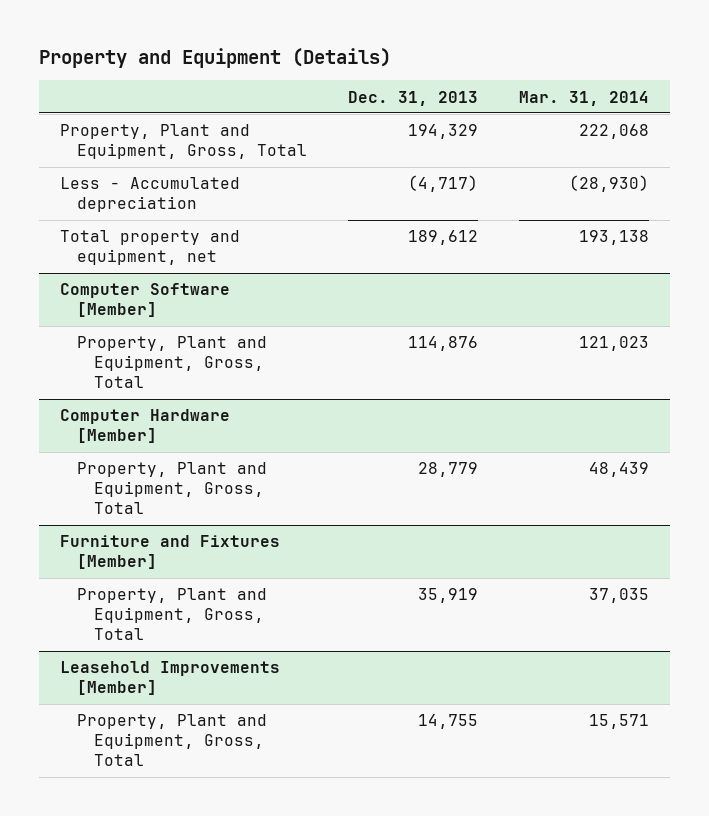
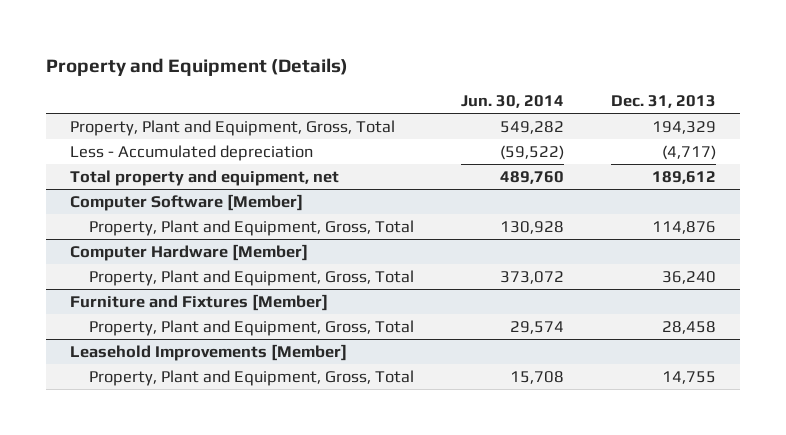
- | Dec. 31, 2013 | Mar. 31, 2014
+ | Jun. 30, 2014 | Dec. 31, 2013
@ Computer Hardware [Member]
- Property, Plant and Equipment, Gross, Total | 28,779 | 48,439
+ Property, Plant and Equipment, Gross, Total | 373,072 | 36,240
@ Furniture and Fixtures [Member]
- Property, Plant and Equipment, Gross, Total | 35,919 | 37,035
+ Property, Plant and Equipment, Gross, Total | 29,574 | 28,458

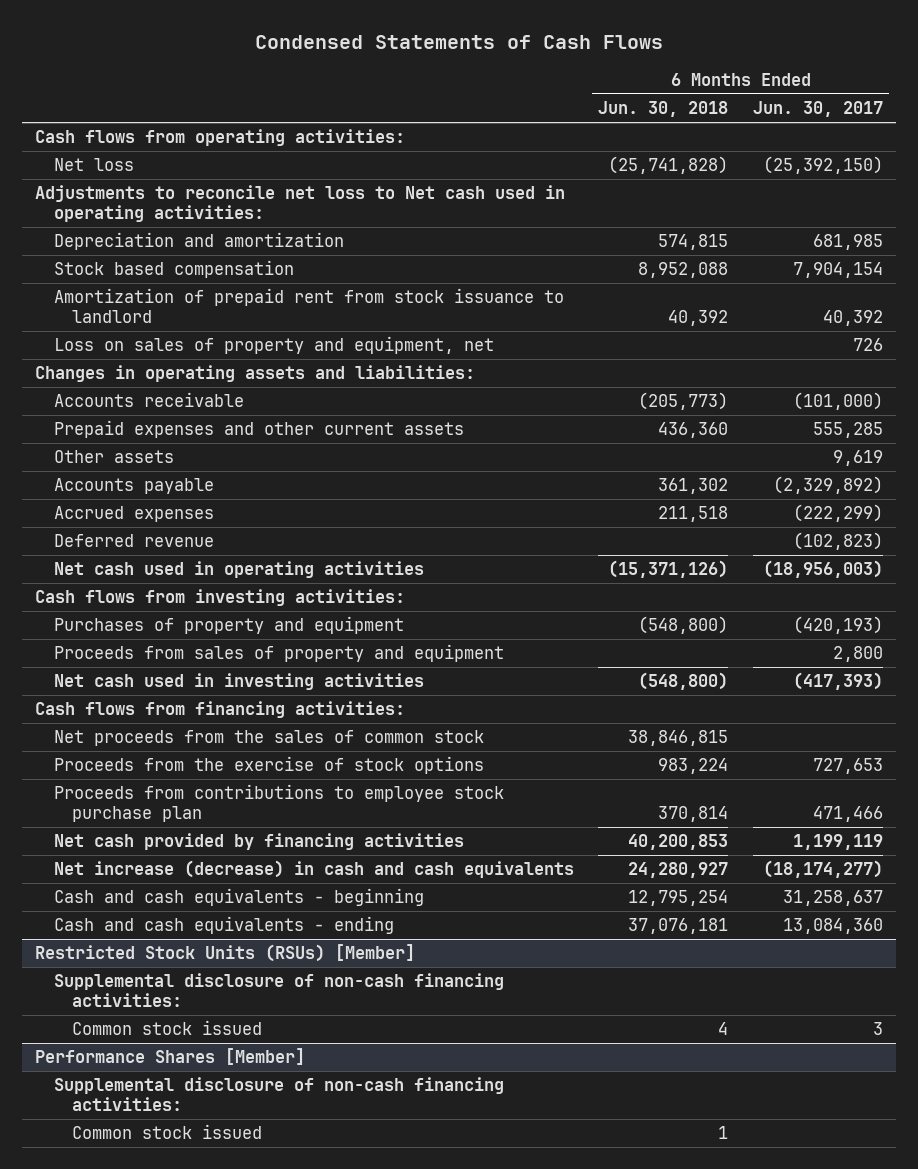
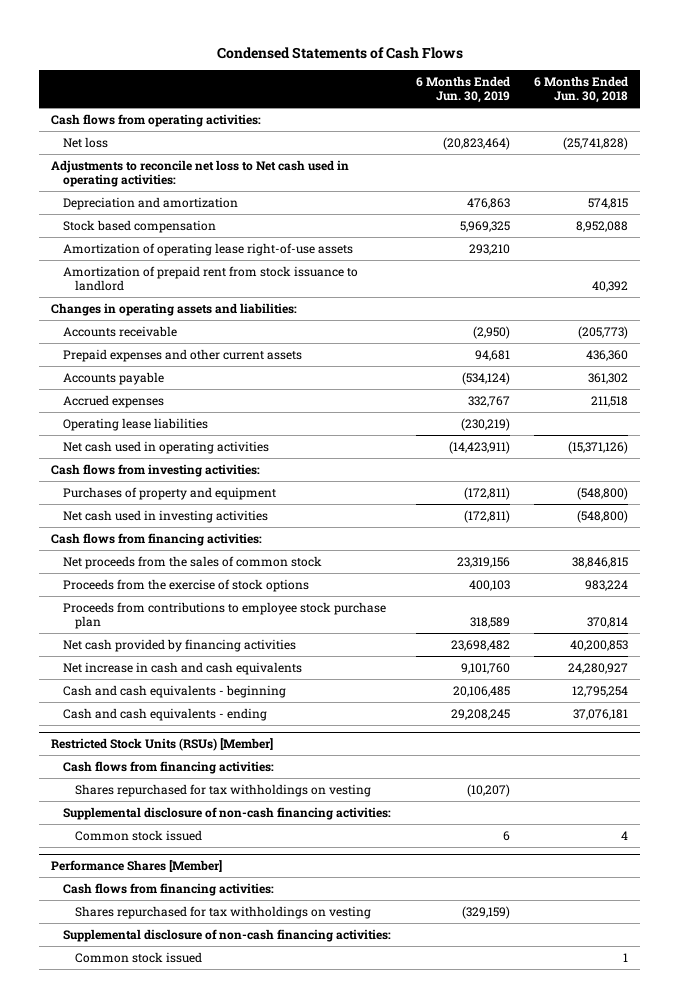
- | 6 Months Ended Jun. 30, 2018 | 6 Months Ended Jun. 30, 2017
+ | 6 Months Ended Jun. 30, 2019 | 6 Months Ended Jun. 30, 2018
+ Amortization of operating lease right-of-use assets | 293,210 |
- Loss on sales of property and equipment, net | | 726
- Other assets | | 9,619
- Deferred revenue | | (102,823)
+ Operating lease liabilities | (230,219) |
- Proceeds from sales of property and equipment | | 2,800
- Net increase (decrease) in cash and cash equivalents | 24,280,927 | (18,174,277)
+ Net increase in cash and cash equivalents | 9,101,760 | 24,280,927
@ Restricted Stock Units (RSUs) [Member]
+ Cash flows from financing activities:
+ Shares repurchased for tax withholdings on vesting | (10,207) |
@ Performance Shares [Member]
+ Cash flows from financing activities:
+ Shares repurchased for tax withholdings on vesting | (329,159) |

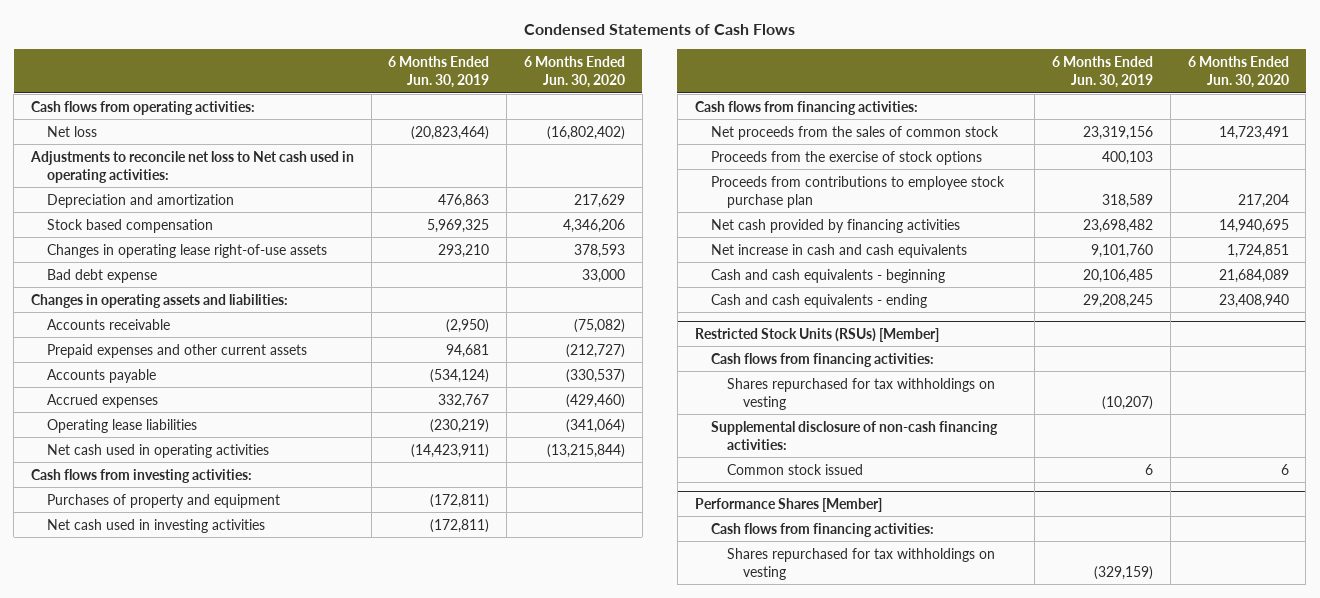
- | 6 Months Ended Jun. 30, 2019 | 6 Months Ended Jun. 30, 2018
+ | 6 Months Ended Jun. 30, 2019 | 6 Months Ended Jun. 30, 2020
- Amortization of operating lease right-of-use assets | 293,210 |
- Amortization of prepaid rent from stock issuance to landlord | | 40,392
+ Changes in operating lease right-of-use assets | 293,210 | 378,593
+ Bad debt expense | | 33,000
@ Performance Shares [Member]
- Supplemental disclosure of non-cash financing activities:
- Common stock issued | | 1

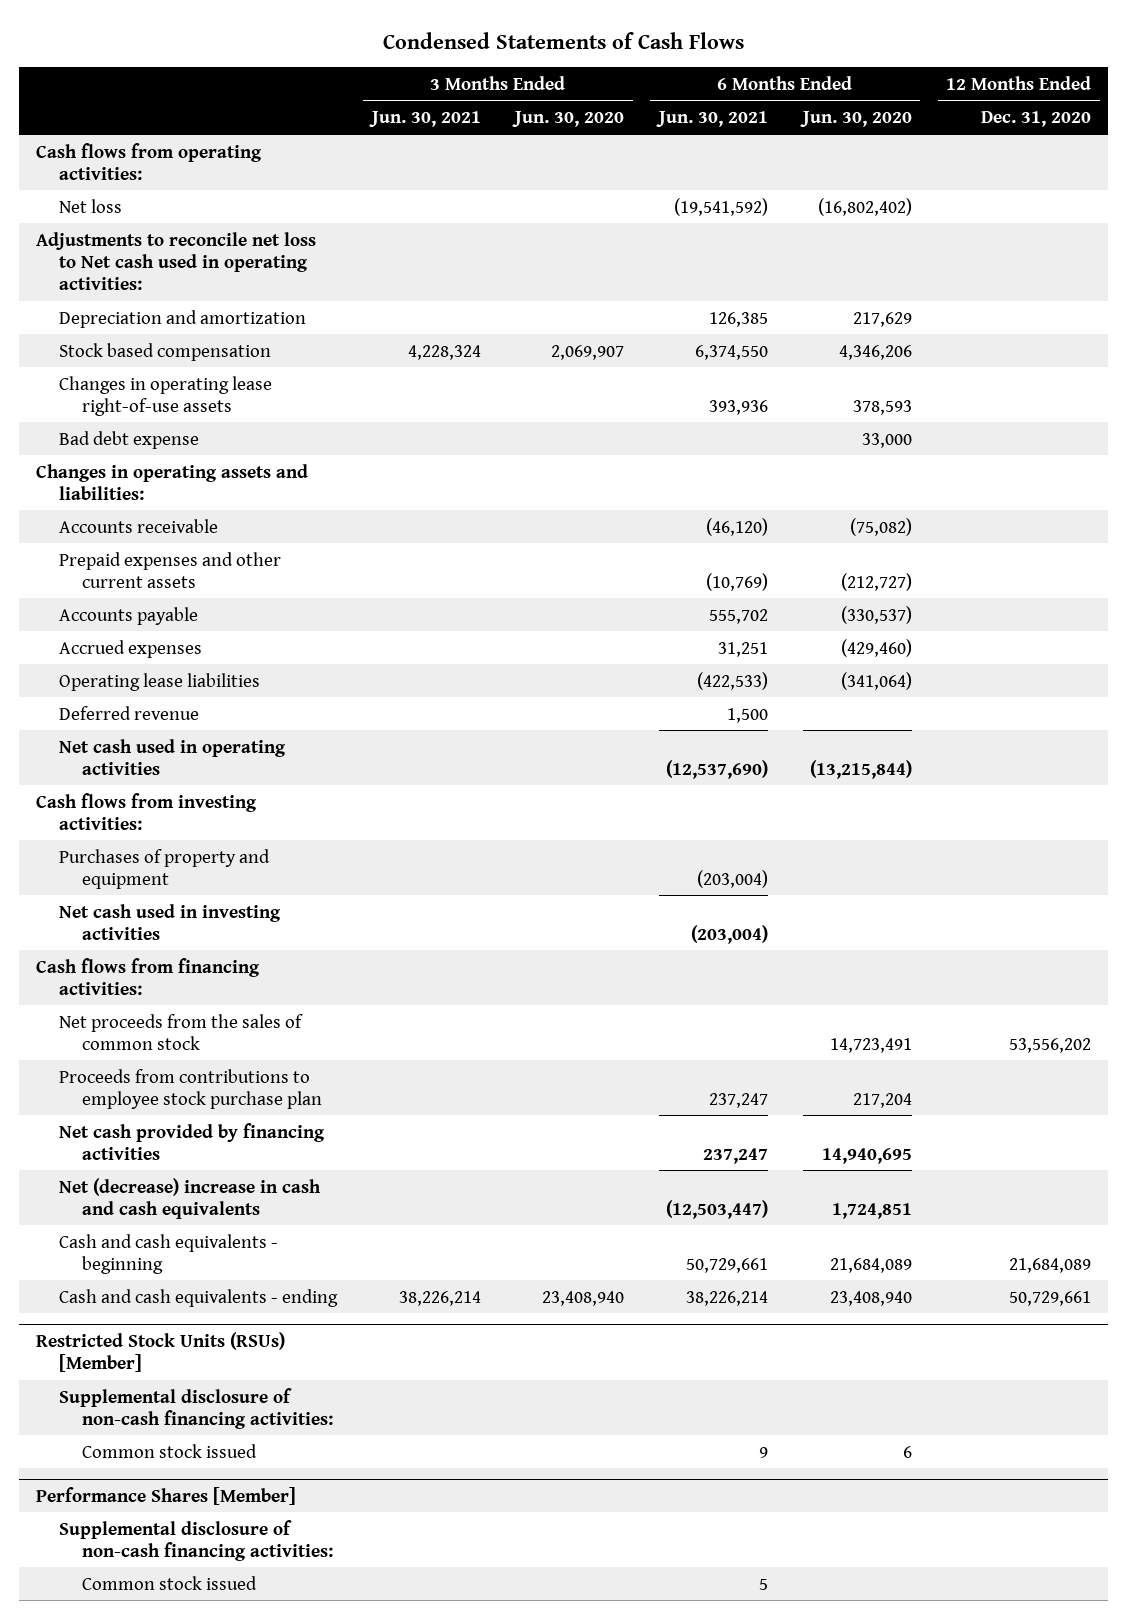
- | 6 Months Ended Jun. 30, 2019 | 6 Months Ended Jun. 30, 2020
+ | 3 Months Ended Jun. 30, 2021 | 3 Months Ended Jun. 30, 2020 | 6 Months Ended Jun. 30, 2021 | 6 Months Ended Jun. 30, 2020 | 12 Months Ended Dec. 31, 2020
+ Deferred revenue | | | 1,500 | |
- Proceeds from the exercise of stock options | 400,103 |
- Net increase in cash and cash equivalents | 9,101,760 | 1,724,851
+ Net (decrease) increase in cash and cash equivalents | | | (12,503,447) | 1,724,851 |
@ Restricted Stock Units (RSUs) [Member]
- Cash flows from financing activities:
- Shares repurchased for tax withholdings on vesting | (10,207) |
@ Performance Shares [Member]
- Cash flows from financing activities:
- Shares repurchased for tax withholdings on vesting | (329,159) |
+ Supplemental disclosure of non-cash financing activities:
+ Common stock issued | | | 5 | |

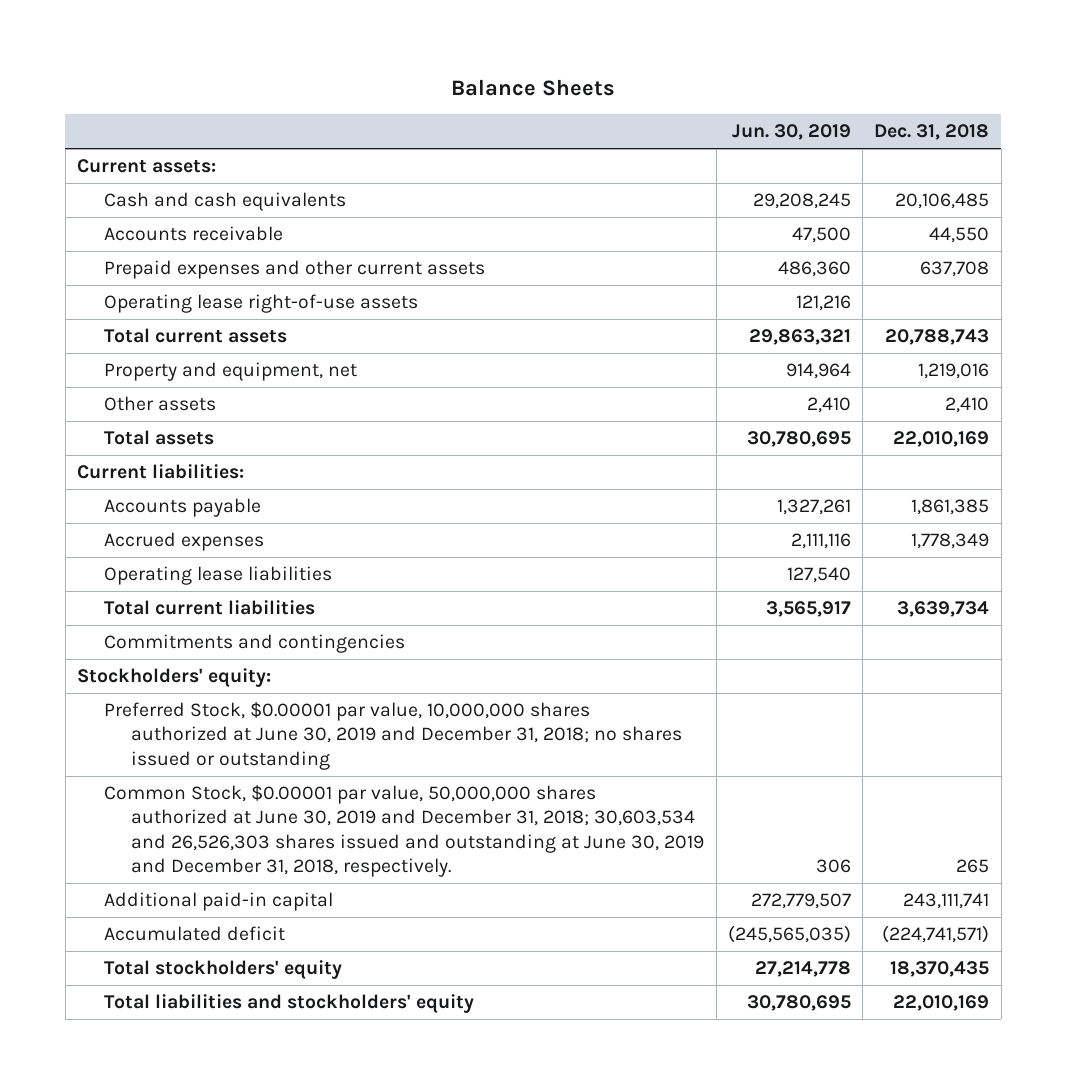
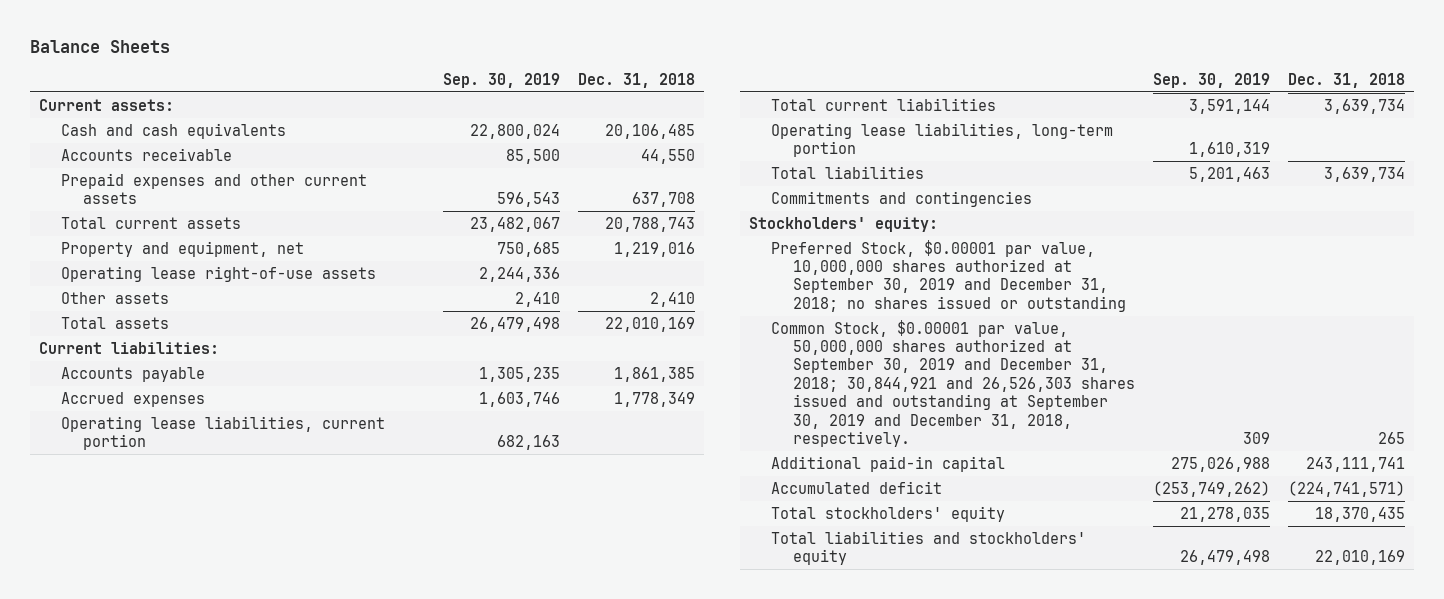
- | Jun. 30, 2019 | Dec. 31, 2018
+ | Sep. 30, 2019 | Dec. 31, 2018
moved down: Operating lease right-of-use assets | 2,244,336 |
- Operating lease liabilities | 127,540 |
+ Operating lease liabilities, current portion | 682,163 |
+ Operating lease liabilities, long-term portion | 1,610,319 |
+ Total liabilities | 5,201,463 | 3,639,734
- Preferred Stock, $0.00001 par value, 10,000,000 shares authorized at June 30, 2019 and December 31, 2018; no shares issued or outstanding
- Common Stock, $0.00001 par value, 50,000,000 shares authorized at June 30, 2019 and December 31, 2018; 30,603,534 and 26,526,303 shares issued and outstanding at June 30, 2019 and December 31, 2018, respectively. | 306 | 265
+ Preferred Stock, $0.00001 par value, 10,000,000 shares authorized at September 30, 2019 and December 31, 2018; no shares issued or outstanding
+ Common Stock, $0.00001 par value, 50,000,000 shares authorized at September 30, 2019 and December 31, 2018; 30,844,921 and 26,526,303 shares issued and outstanding at September 30, 2019 and December 31, 2018, respectively. | 309 | 265

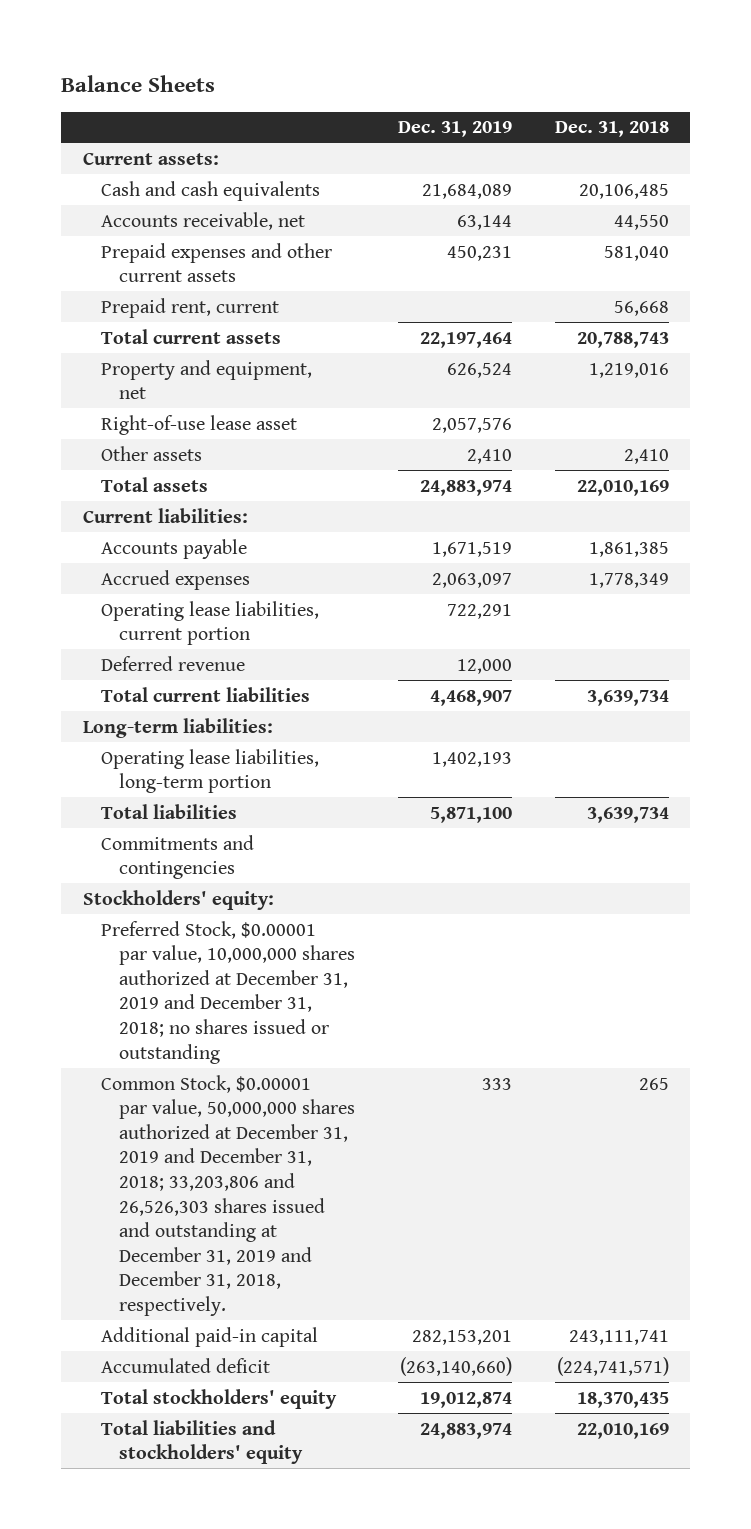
- | Sep. 30, 2019 | Dec. 31, 2018
+ | Dec. 31, 2019 | Dec. 31, 2018
- Accounts receivable | 85,500 | 44,550
- Prepaid expenses and other current assets | 596,543 | 637,708
+ Accounts receivable, net | 63,144 | 44,550
+ Prepaid expenses and other current assets | 450,231 | 581,040
+ Prepaid rent, current | | 56,668
- Operating lease right-of-use assets | 2,244,336 |
+ Right-of-use lease asset | 2,057,576 |
+ Deferred revenue | 12,000 |
+ Long-term liabilities:
- Preferred Stock, $0.00001 par value, 10,000,000 shares authorized at September 30, 2019 and December 31, 2018; no shares issued or outstanding
- Common Stock, $0.00001 par value, 50,000,000 shares authorized at September 30, 2019 and December 31, 2018; 30,844,921 and 26,526,303 shares issued and outstanding at September 30, 2019 and December 31, 2018, respectively. | 309 | 265
+ Preferred Stock, $0.00001 par value, 10,000,000 shares authorized at December 31, 2019 and December 31, 2018; no shares issued or outstanding
+ Common Stock, $0.00001 par value, 50,000,000 shares authorized at December 31, 2019 and December 31, 2018; 33,203,806 and 26,526,303 shares issued and outstanding at December 31, 2019 and December 31, 2018, respectively. | 333 | 265

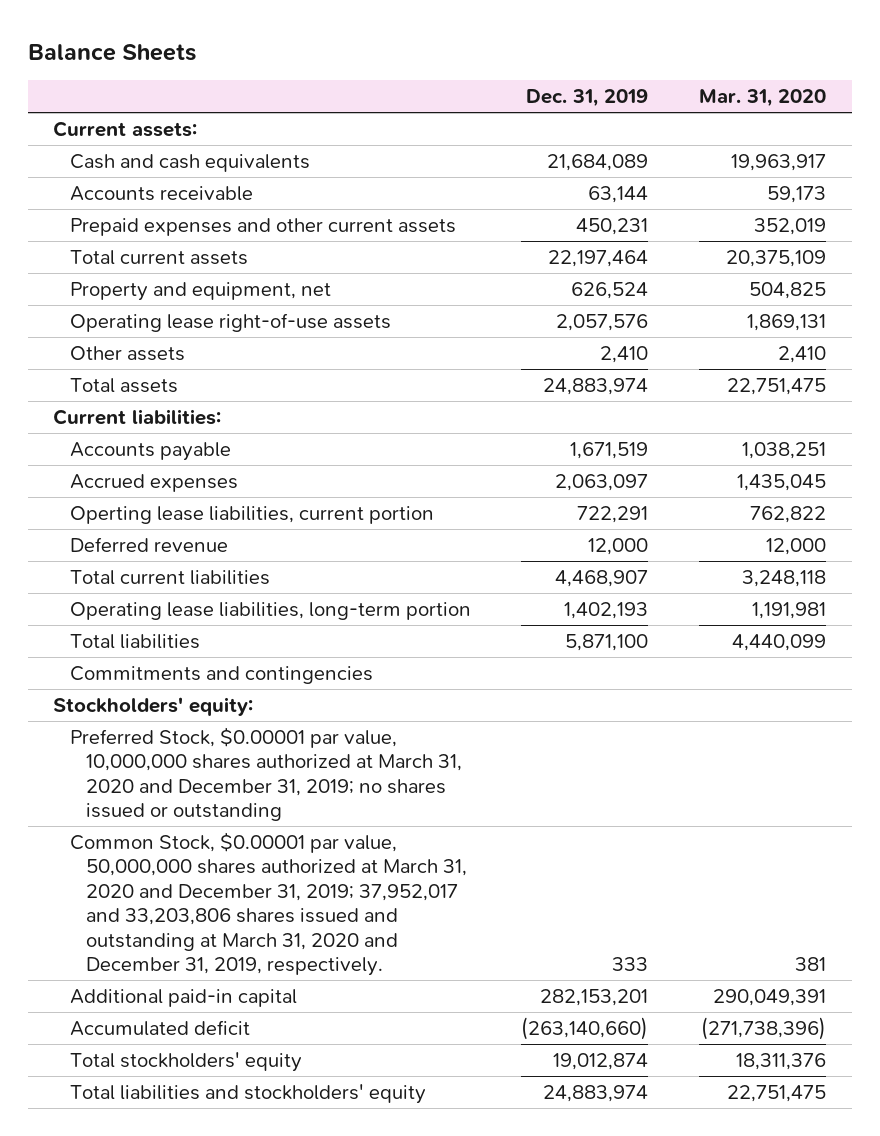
- | Dec. 31, 2019 | Dec. 31, 2018
+ | Dec. 31, 2019 | Mar. 31, 2020
- Accounts receivable, net | 63,144 | 44,550
+ Accounts receivable | 63,144 | 59,173
- Prepaid rent, current | | 56,668
- Right-of-use lease asset | 2,057,576 |
+ Operating lease right-of-use assets | 2,057,576 | 1,869,131
- Operating lease liabilities, current portion | 722,291 |
+ Operting lease liabilities, current portion | 722,291 | 762,822
- Long-term liabilities:
- Preferred Stock, $0.00001 par value, 10,000,000 shares authorized at December 31, 2019 and December 31, 2018; no shares issued or outstanding
- Common Stock, $0.00001 par value, 50,000,000 shares authorized at December 31, 2019 and December 31, 2018; 33,203,806 and 26,526,303 shares issued and outstanding at December 31, 2019 and December 31, 2018, respectively. | 333 | 265
+ Preferred Stock, $0.00001 par value, 10,000,000 shares authorized at March 31, 2020 and December 31, 2019; no shares issued or outstanding
+ Common Stock, $0.00001 par value, 50,000,000 shares authorized at March 31, 2020 and December 31, 2019; 37,952,017 and 33,203,806 shares issued and outstanding at March 31, 2020 and December 31, 2019, respectively. | 333 | 381

